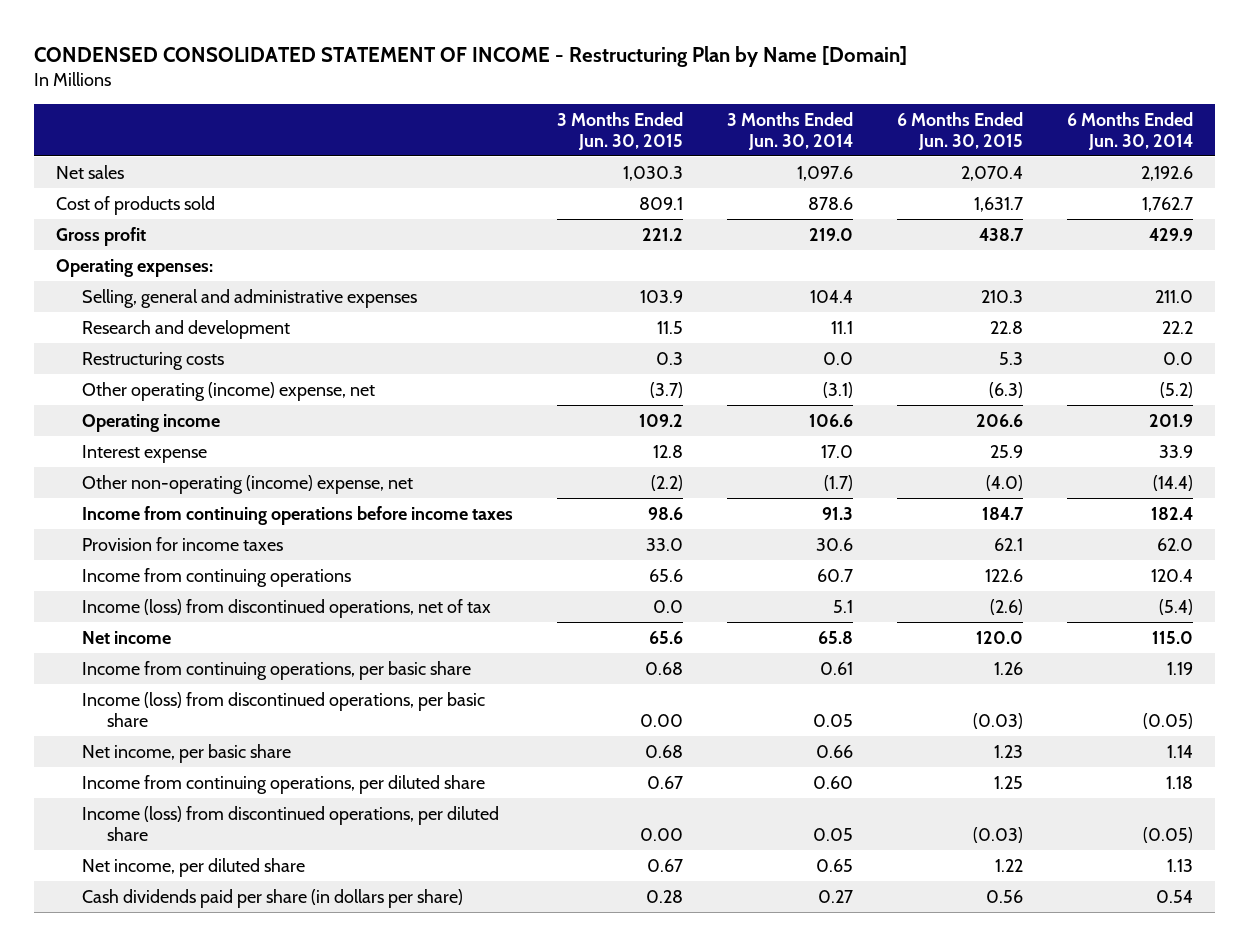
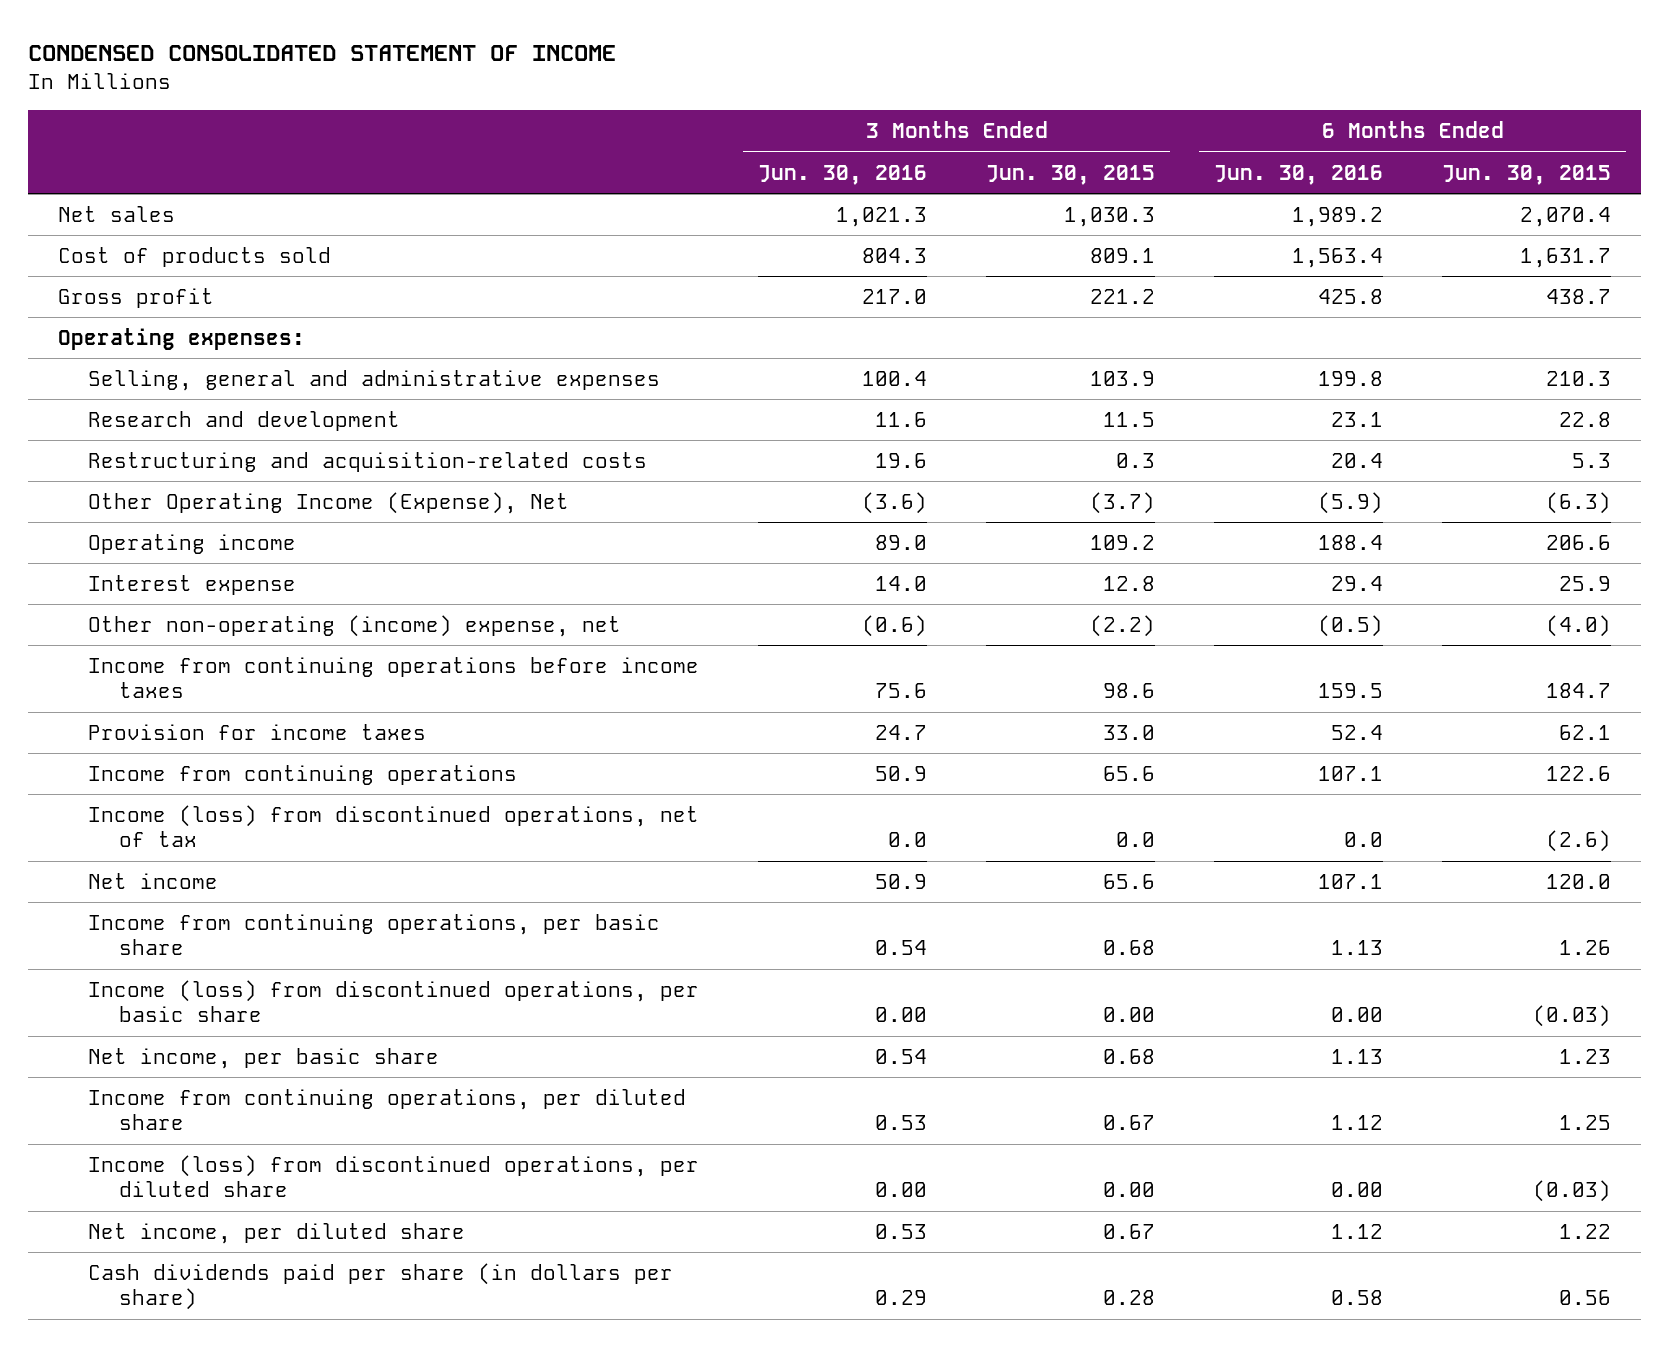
- CONDENSED CONSOLIDATED STATEMENT OF INCOME - Restructuring Plan by Name [Domain]
+ CONDENSED CONSOLIDATED STATEMENT OF INCOME
- | 3 Months Ended Jun. 30, 2015 | 3 Months Ended Jun. 30, 2014 | 6 Months Ended Jun. 30, 2015 | 6 Months Ended Jun. 30, 2014
+ | 3 Months Ended Jun. 30, 2016 | 3 Months Ended Jun. 30, 2015 | 6 Months Ended Jun. 30, 2016 | 6 Months Ended Jun. 30, 2015
- Restructuring costs | 0.3 | 0.0 | 5.3 | 0.0
- Other operating (income) expense, net | (3.7) | (3.1) | (6.3) | (5.2)
+ Restructuring and acquisition-related costs | 19.6 | 0.3 | 20.4 | 5.3
+ Other Operating Income (Expense), Net | (3.6) | (3.7) | (5.9) | (6.3)

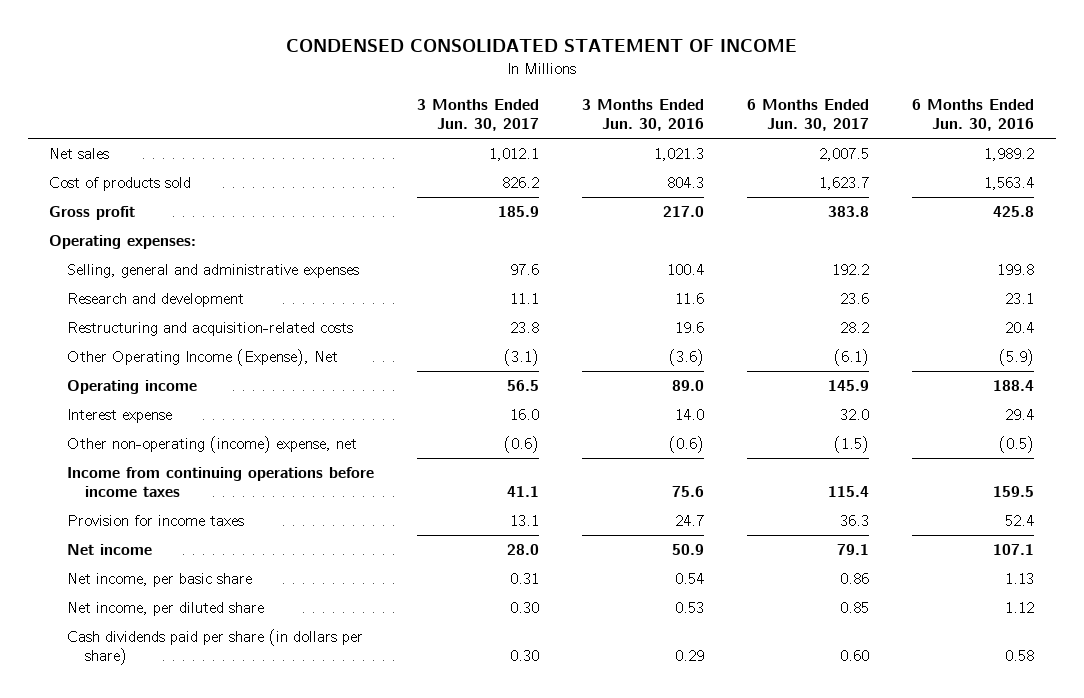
- | 3 Months Ended Jun. 30, 2016 | 3 Months Ended Jun. 30, 2015 | 6 Months Ended Jun. 30, 2016 | 6 Months Ended Jun. 30, 2015
+ | 3 Months Ended Jun. 30, 2017 | 3 Months Ended Jun. 30, 2016 | 6 Months Ended Jun. 30, 2017 | 6 Months Ended Jun. 30, 2016
- Income from continuing operations | 50.9 | 65.6 | 107.1 | 122.6
- Income (loss) from discontinued operations, net of tax | 0.0 | 0.0 | 0.0 | (2.6)
- Income from continuing operations, per basic share | 0.54 | 0.68 | 1.13 | 1.26
- Income (loss) from discontinued operations, per basic share | 0.00 | 0.00 | 0.00 | (0.03)
- Income from continuing operations, per diluted share | 0.53 | 0.67 | 1.12 | 1.25
- Income (loss) from discontinued operations, per diluted share | 0.00 | 0.00 | 0.00 | (0.03)

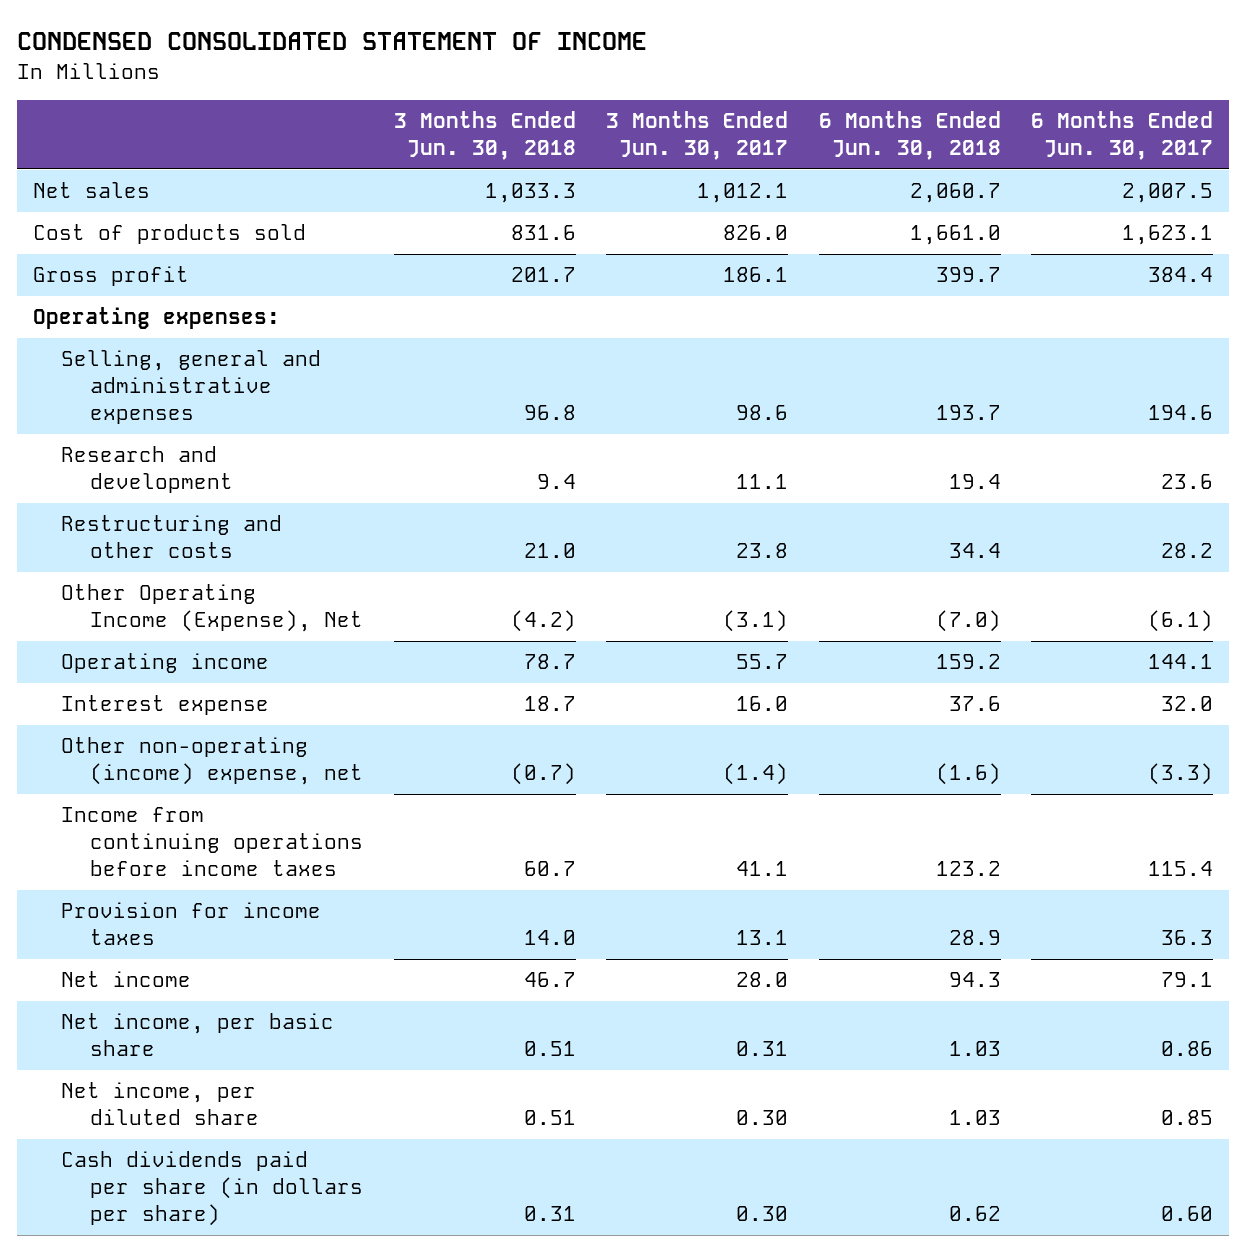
- | 3 Months Ended Jun. 30, 2017 | 3 Months Ended Jun. 30, 2016 | 6 Months Ended Jun. 30, 2017 | 6 Months Ended Jun. 30, 2016
+ | 3 Months Ended Jun. 30, 2018 | 3 Months Ended Jun. 30, 2017 | 6 Months Ended Jun. 30, 2018 | 6 Months Ended Jun. 30, 2017
- Cost of products sold | 826.2 | 804.3 | 1,623.7 | 1,563.4
- Gross profit | 185.9 | 217.0 | 383.8 | 425.8
+ Cost of products sold | 831.6 | 826.0 | 1,661.0 | 1,623.1
+ Gross profit | 201.7 | 186.1 | 399.7 | 384.4
- Selling, general and administrative expenses | 97.6 | 100.4 | 192.2 | 199.8
+ Selling, general and administrative expenses | 96.8 | 98.6 | 193.7 | 194.6
- Restructuring and acquisition-related costs | 23.8 | 19.6 | 28.2 | 20.4
+ Restructuring and other costs | 21.0 | 23.8 | 34.4 | 28.2
- Operating income | 56.5 | 89.0 | 145.9 | 188.4
+ Operating income | 78.7 | 55.7 | 159.2 | 144.1
- Other non-operating (income) expense, net | (0.6) | (0.6) | (1.5) | (0.5)
+ Other non-operating (income) expense, net | (0.7) | (1.4) | (1.6) | (3.3)

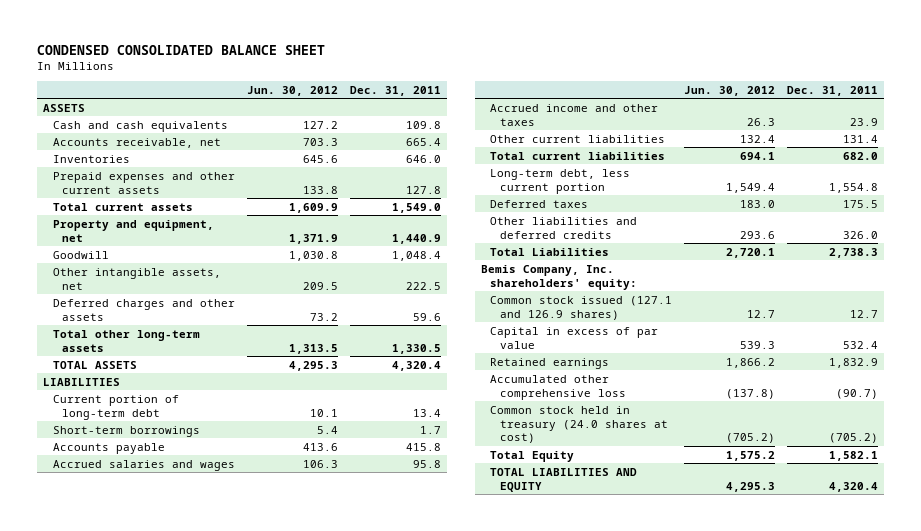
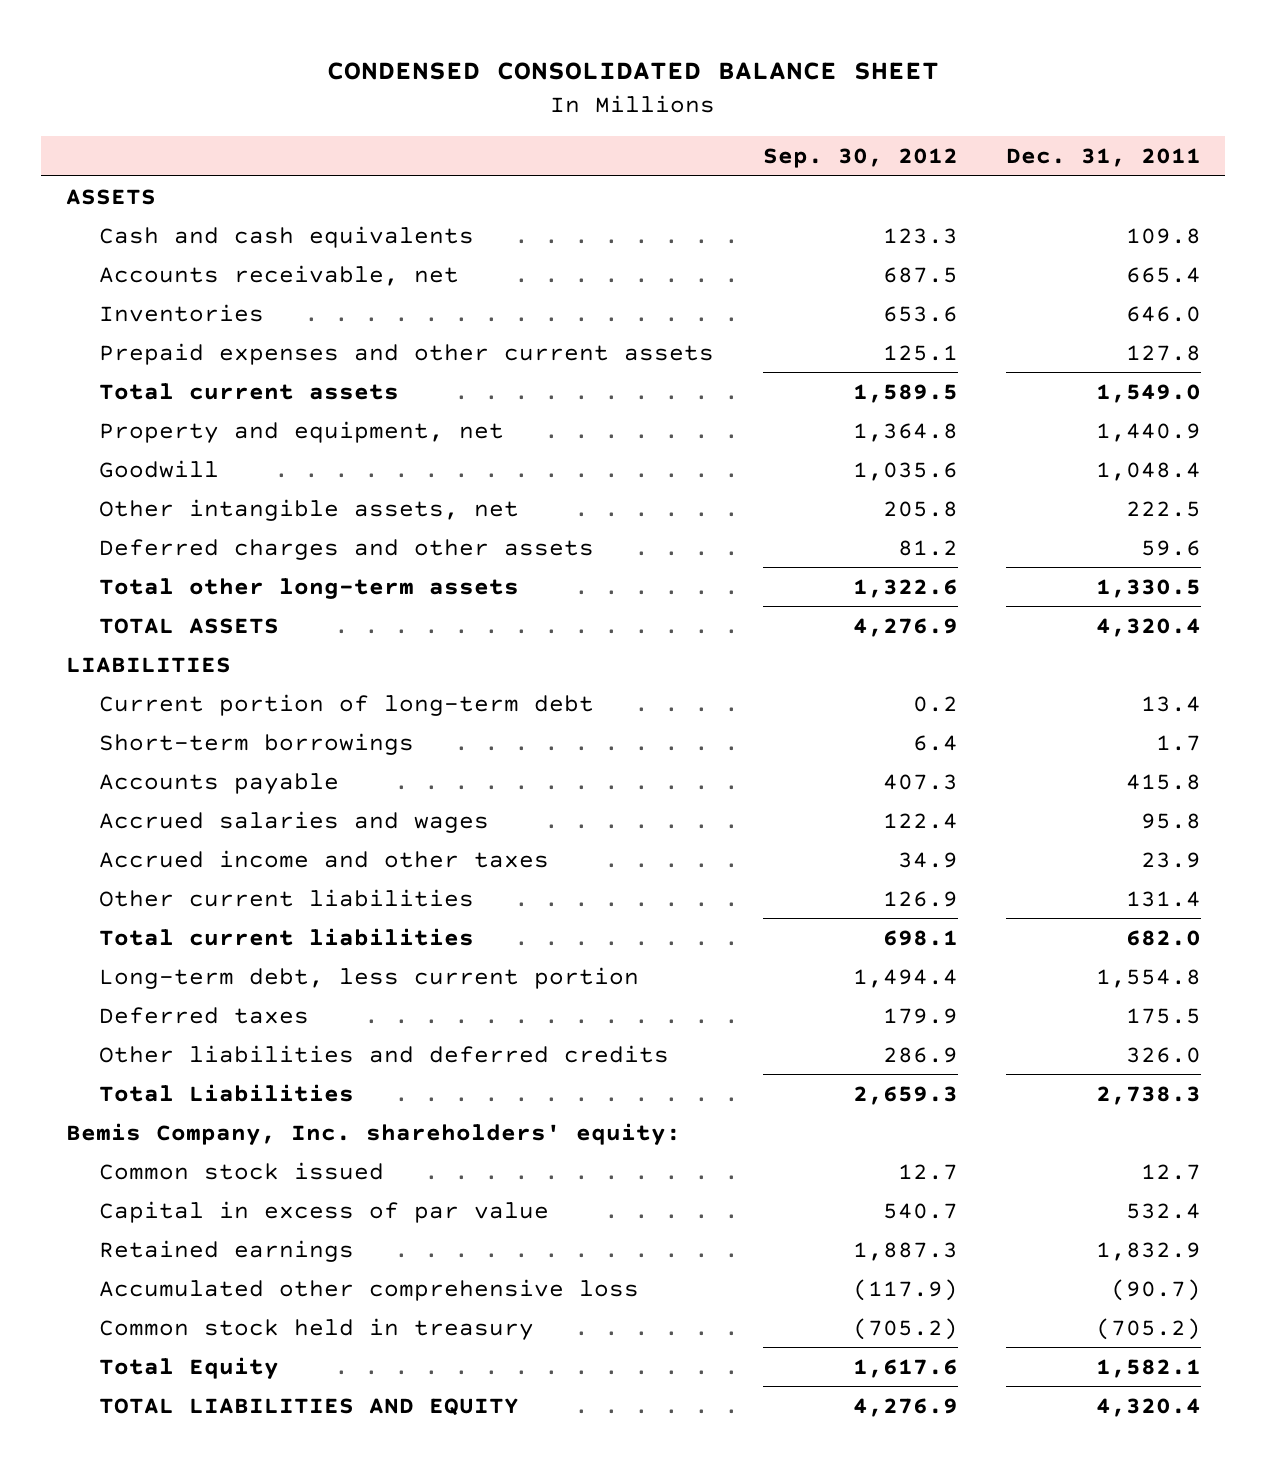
- | Jun. 30, 2012 | Dec. 31, 2011
+ | Sep. 30, 2012 | Dec. 31, 2011
- Common stock issued (127.1 and 126.9 shares) | 12.7 | 12.7
+ Common stock issued | 12.7 | 12.7
- Common stock held in treasury (24.0 shares at cost) | (705.2) | (705.2)
+ Common stock held in treasury | (705.2) | (705.2)

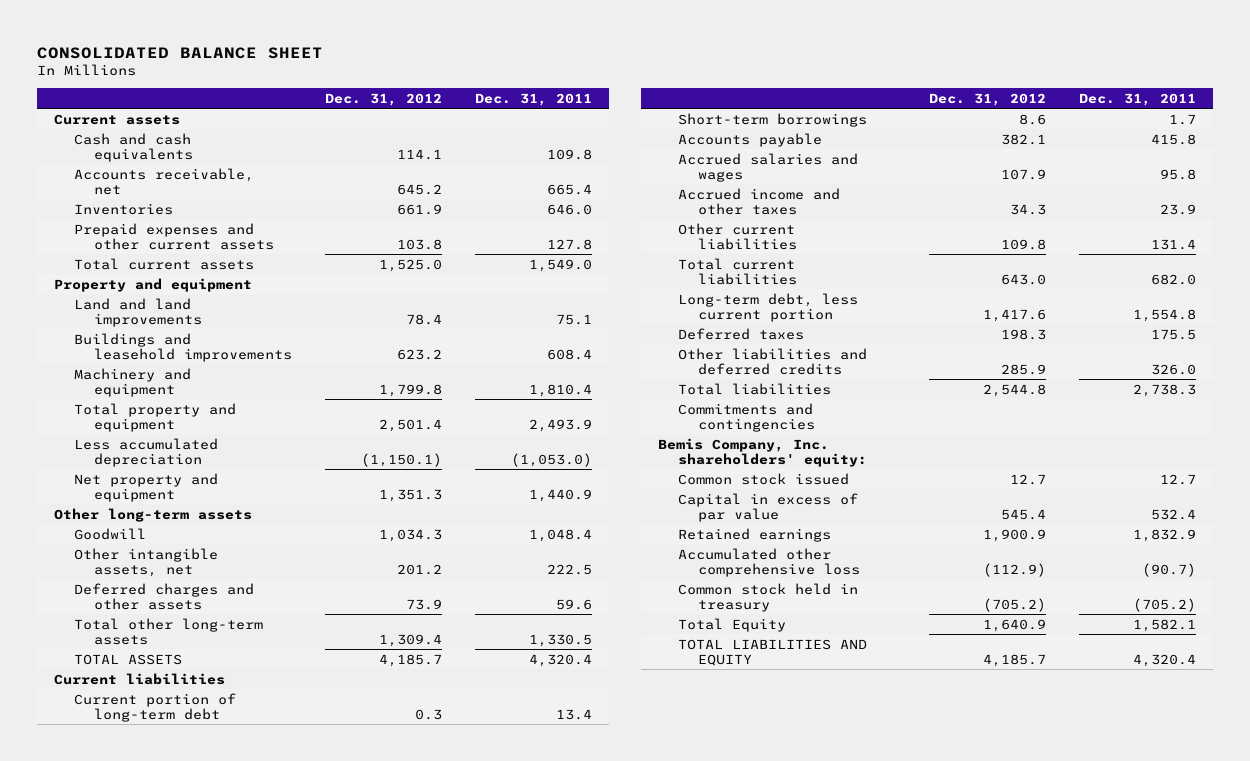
- CONDENSED CONSOLIDATED BALANCE SHEET
+ CONSOLIDATED BALANCE SHEET
- | Sep. 30, 2012 | Dec. 31, 2011
+ | Dec. 31, 2012 | Dec. 31, 2011
- ASSETS
+ Current assets
- Property and equipment, net | 1,364.8 | 1,440.9
+ Property and equipment
+ Land and land improvements | 78.4 | 75.1
+ Buildings and leasehold improvements | 623.2 | 608.4
+ Machinery and equipment | 1,799.8 | 1,810.4
+ Total property and equipment | 2,501.4 | 2,493.9
+ Less accumulated depreciation | (1,150.1) | (1,053.0)
+ Net property and equipment | 1,351.3 | 1,440.9
+ Other long-term assets
- LIABILITIES
+ Current liabilities
- Total Liabilities | 2,659.3 | 2,738.3
+ Total liabilities | 2,544.8 | 2,738.3
+ Commitments and contingencies

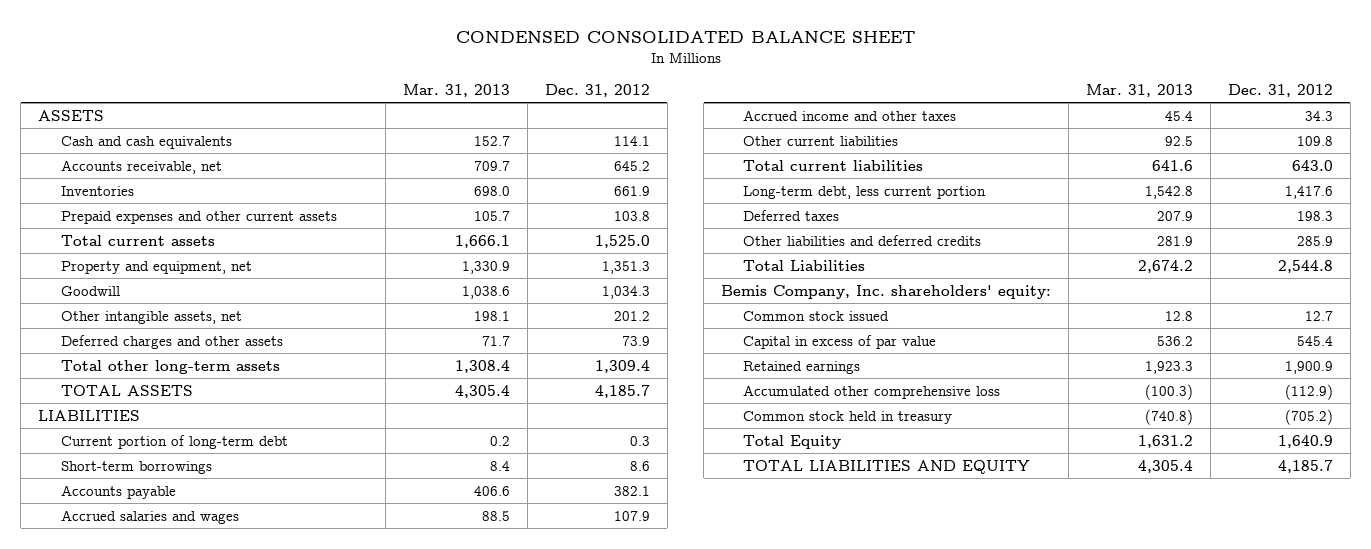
- CONSOLIDATED BALANCE SHEET
+ CONDENSED CONSOLIDATED BALANCE SHEET
- | Dec. 31, 2012 | Dec. 31, 2011
+ | Mar. 31, 2013 | Dec. 31, 2012
- Current assets
+ ASSETS
- Property and equipment
- Land and land improvements | 78.4 | 75.1
- Buildings and leasehold improvements | 623.2 | 608.4
- Machinery and equipment | 1,799.8 | 1,810.4
- Total property and equipment | 2,501.4 | 2,493.9
- Less accumulated depreciation | (1,150.1) | (1,053.0)
- Net property and equipment | 1,351.3 | 1,440.9
- Other long-term assets
+ Property and equipment, net | 1,330.9 | 1,351.3
- Current liabilities
+ LIABILITIES
- Total liabilities | 2,544.8 | 2,738.3
- Commitments and contingencies
+ Total Liabilities | 2,674.2 | 2,544.8

